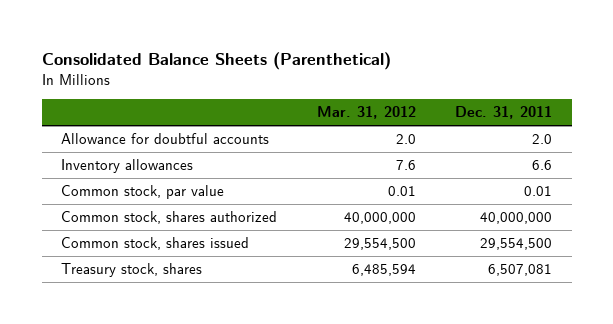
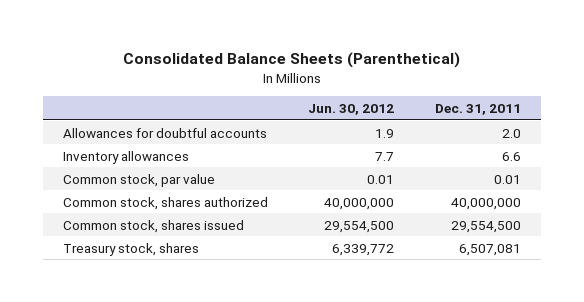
- | Mar. 31, 2012 | Dec. 31, 2011
+ | Jun. 30, 2012 | Dec. 31, 2011
- Allowance for doubtful accounts | 2.0 | 2.0
+ Allowances for doubtful accounts | 1.9 | 2.0

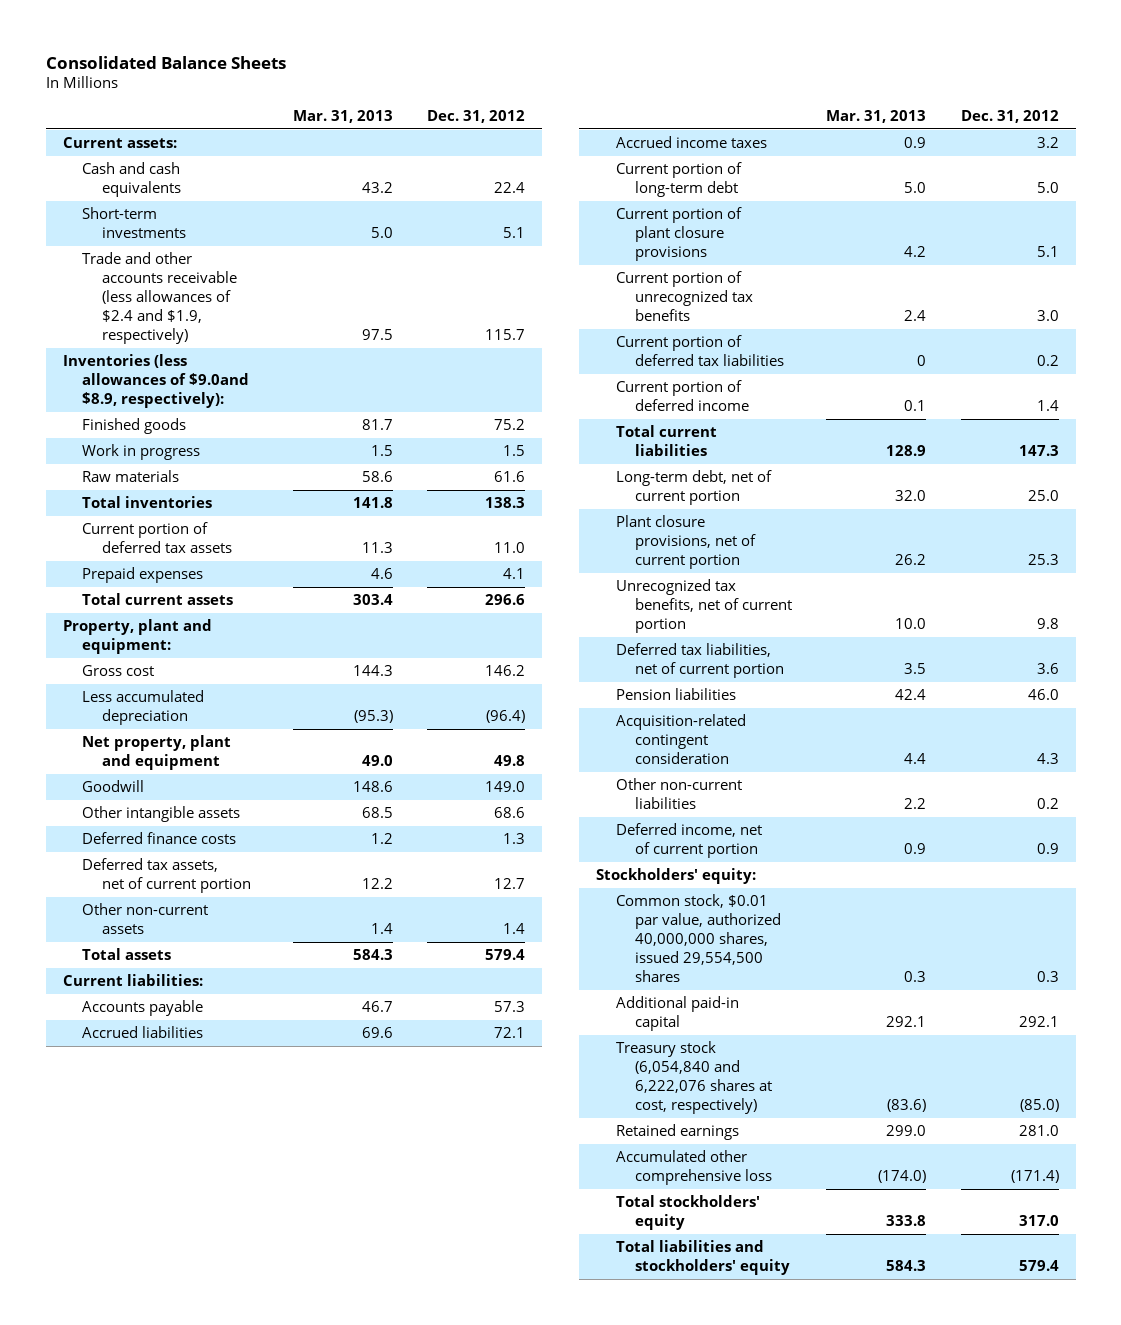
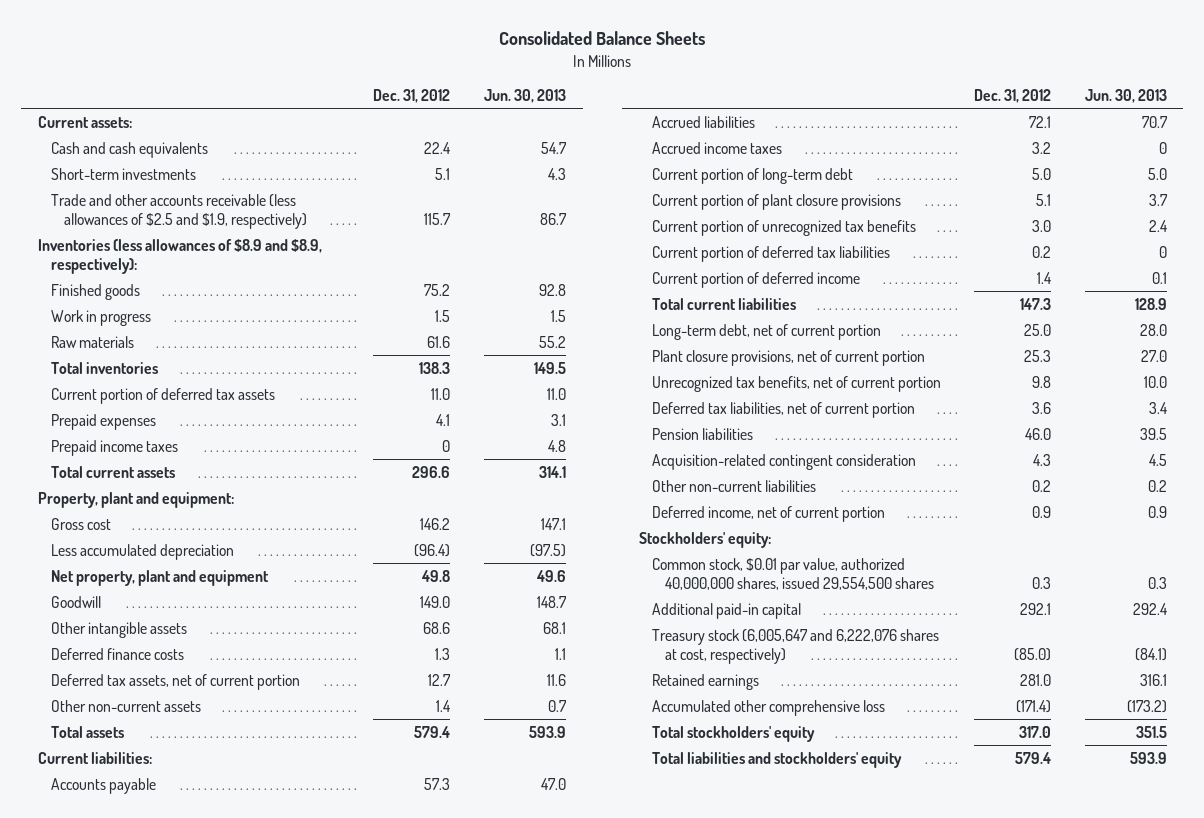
- | Mar. 31, 2013 | Dec. 31, 2012
+ | Dec. 31, 2012 | Jun. 30, 2013
- Trade and other accounts receivable (less allowances of $2.4 and $1.9, respectively) | 97.5 | 115.7
- Inventories (less allowances of $9.0and $8.9, respectively):
+ Trade and other accounts receivable (less allowances of $2.5 and $1.9, respectively) | 115.7 | 86.7
+ Inventories (less allowances of $8.9 and $8.9, respectively):
+ Prepaid income taxes | 0 | 4.8
- Treasury stock (6,054,840 and 6,222,076 shares at cost, respectively) | (83.6) | (85.0)
+ Treasury stock (6,005,647 and 6,222,076 shares at cost, respectively) | (85.0) | (84.1)

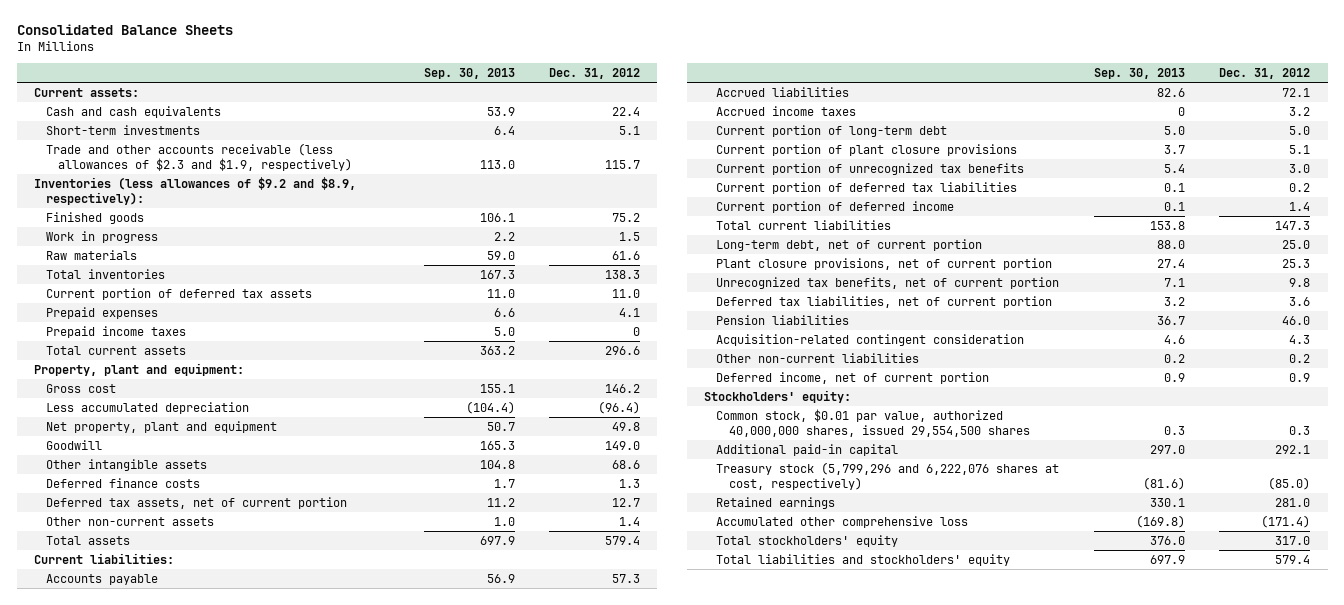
- | Dec. 31, 2012 | Jun. 30, 2013
+ | Sep. 30, 2013 | Dec. 31, 2012
- Trade and other accounts receivable (less allowances of $2.5 and $1.9, respectively) | 115.7 | 86.7
- Inventories (less allowances of $8.9 and $8.9, respectively):
+ Trade and other accounts receivable (less allowances of $2.3 and $1.9, respectively) | 113.0 | 115.7
+ Inventories (less allowances of $9.2 and $8.9, respectively):
- Treasury stock (6,005,647 and 6,222,076 shares at cost, respectively) | (85.0) | (84.1)
+ Treasury stock (5,799,296 and 6,222,076 shares at cost, respectively) | (81.6) | (85.0)

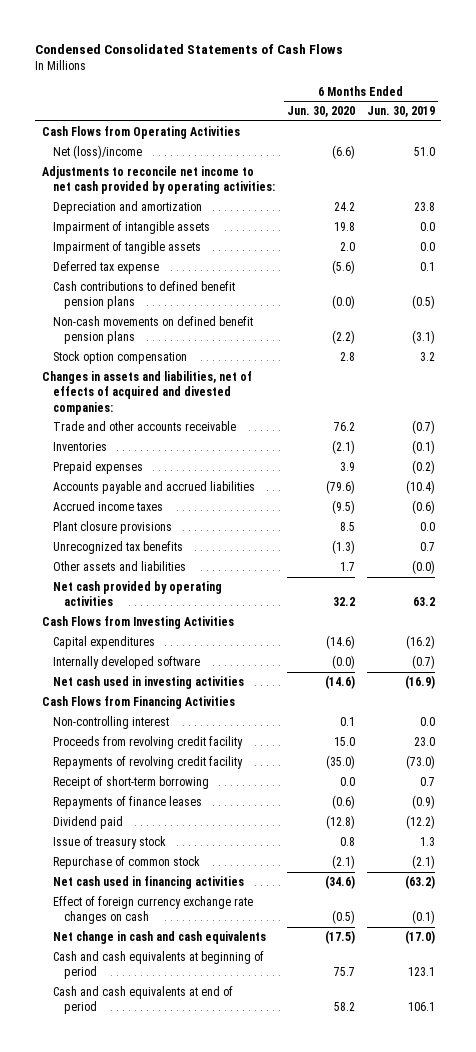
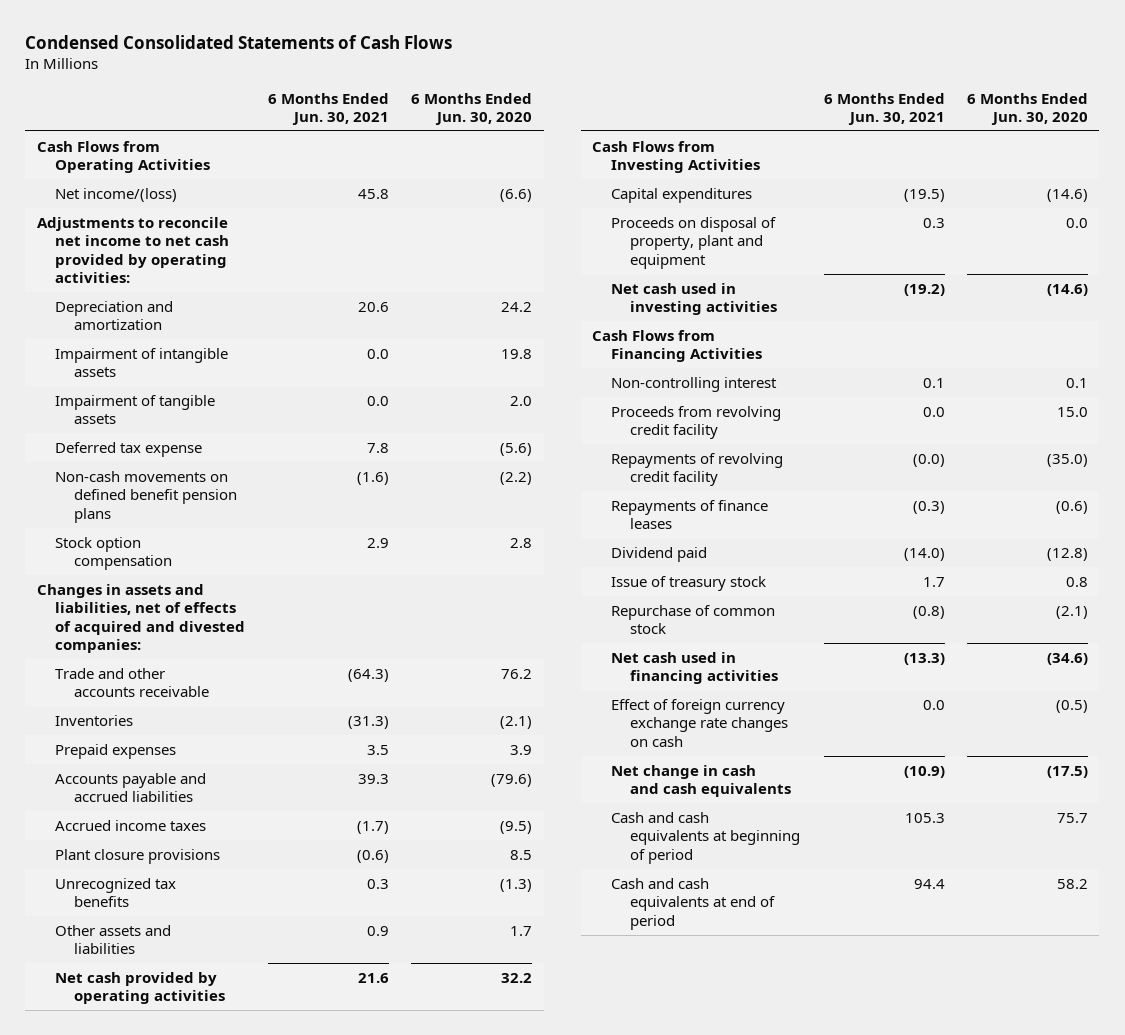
- | 6 Months Ended Jun. 30, 2020 | 6 Months Ended Jun. 30, 2019
+ | 6 Months Ended Jun. 30, 2021 | 6 Months Ended Jun. 30, 2020
- Net (loss)/income | (6.6) | 51.0
+ Net income/(loss) | 45.8 | (6.6)
- Cash contributions to defined benefit pension plans | (0.0) | (0.5)
- Internally developed software | (0.0) | (0.7)
+ Proceeds on disposal of property, plant and equipment | 0.3 | 0.0
- Receipt of short-term borrowing | 0.0 | 0.7

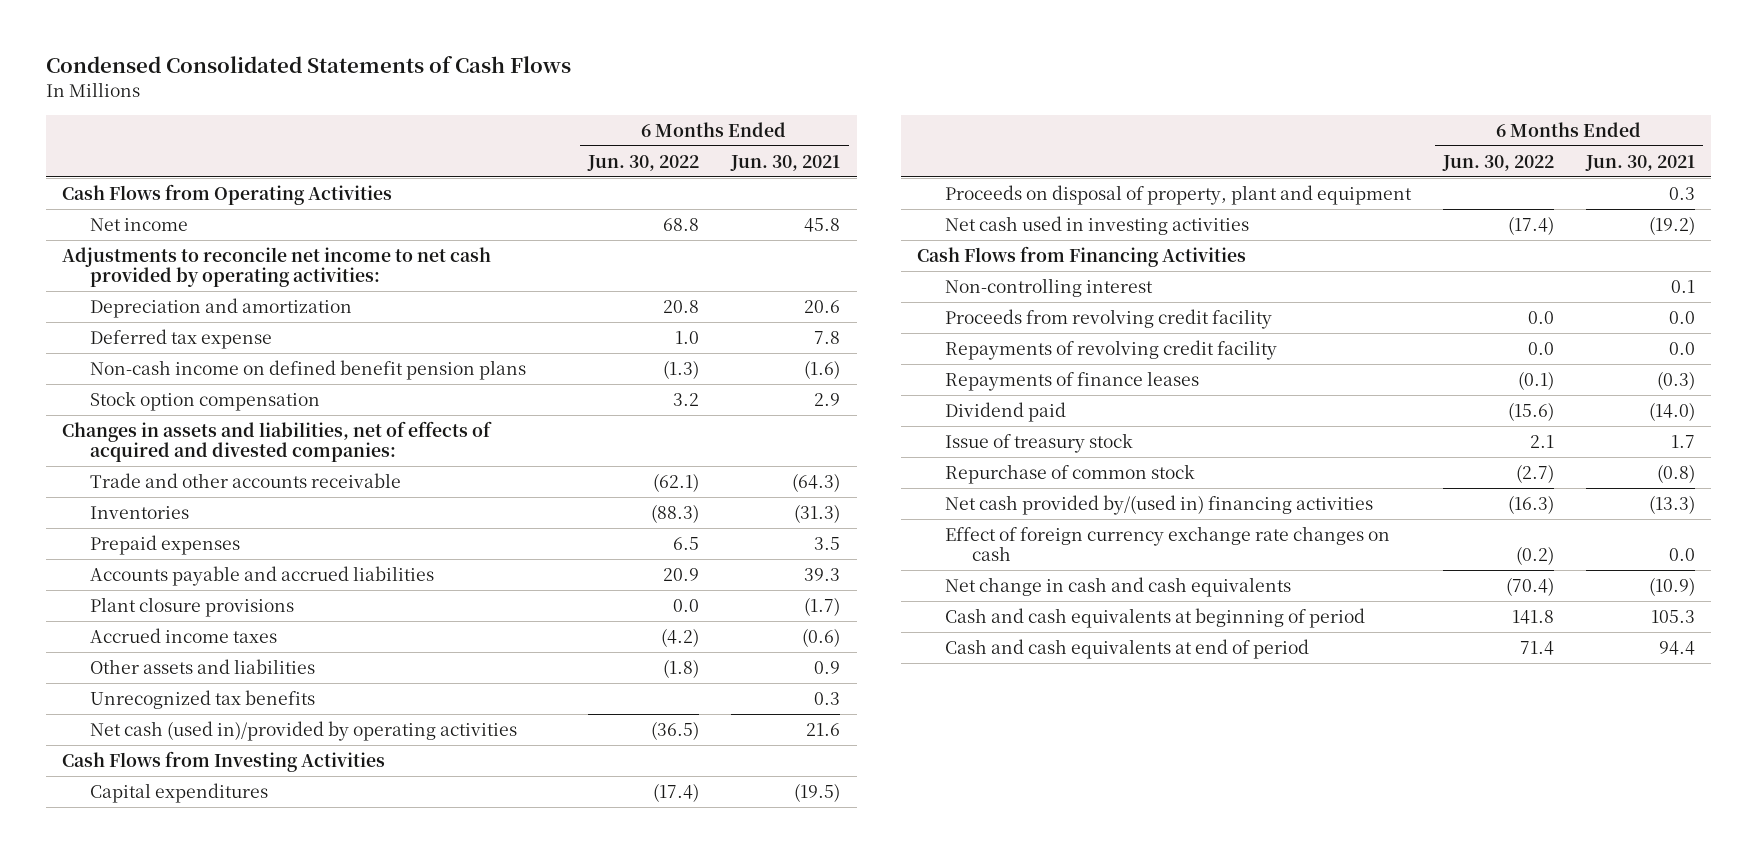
- | 6 Months Ended Jun. 30, 2021 | 6 Months Ended Jun. 30, 2020
+ | 6 Months Ended Jun. 30, 2022 | 6 Months Ended Jun. 30, 2021
- Net income/(loss) | 45.8 | (6.6)
+ Net income | 68.8 | 45.8
- Impairment of intangible assets | 0.0 | 19.8
- Impairment of tangible assets | 0.0 | 2.0
- Non-cash movements on defined benefit pension plans | (1.6) | (2.2)
+ Non-cash income on defined benefit pension plans | (1.3) | (1.6)
- Accrued income taxes | (1.7) | (9.5)
- Plant closure provisions | (0.6) | 8.5
+ Plant closure provisions | 0.0 | (1.7)
+ Accrued income taxes | (4.2) | (0.6)
- Net cash provided by operating activities | 21.6 | 32.2
moved down: Unrecognized tax benefits | | 0.3
+ Net cash (used in)/provided by operating activities | (36.5) | 21.6
- Repayments of revolving credit facility | (0.0) | (35.0)
+ Repayments of revolving credit facility | 0.0 | 0.0
- Net cash used in financing activities | (13.3) | (34.6)
+ Net cash provided by/(used in) financing activities | (16.3) | (13.3)

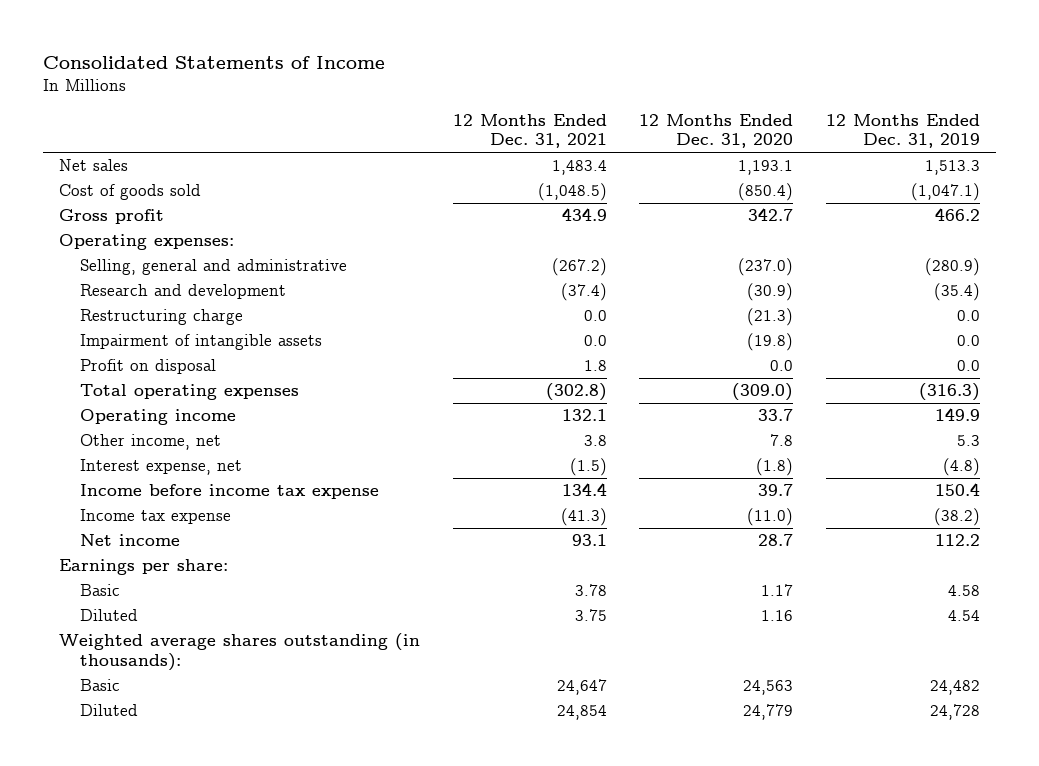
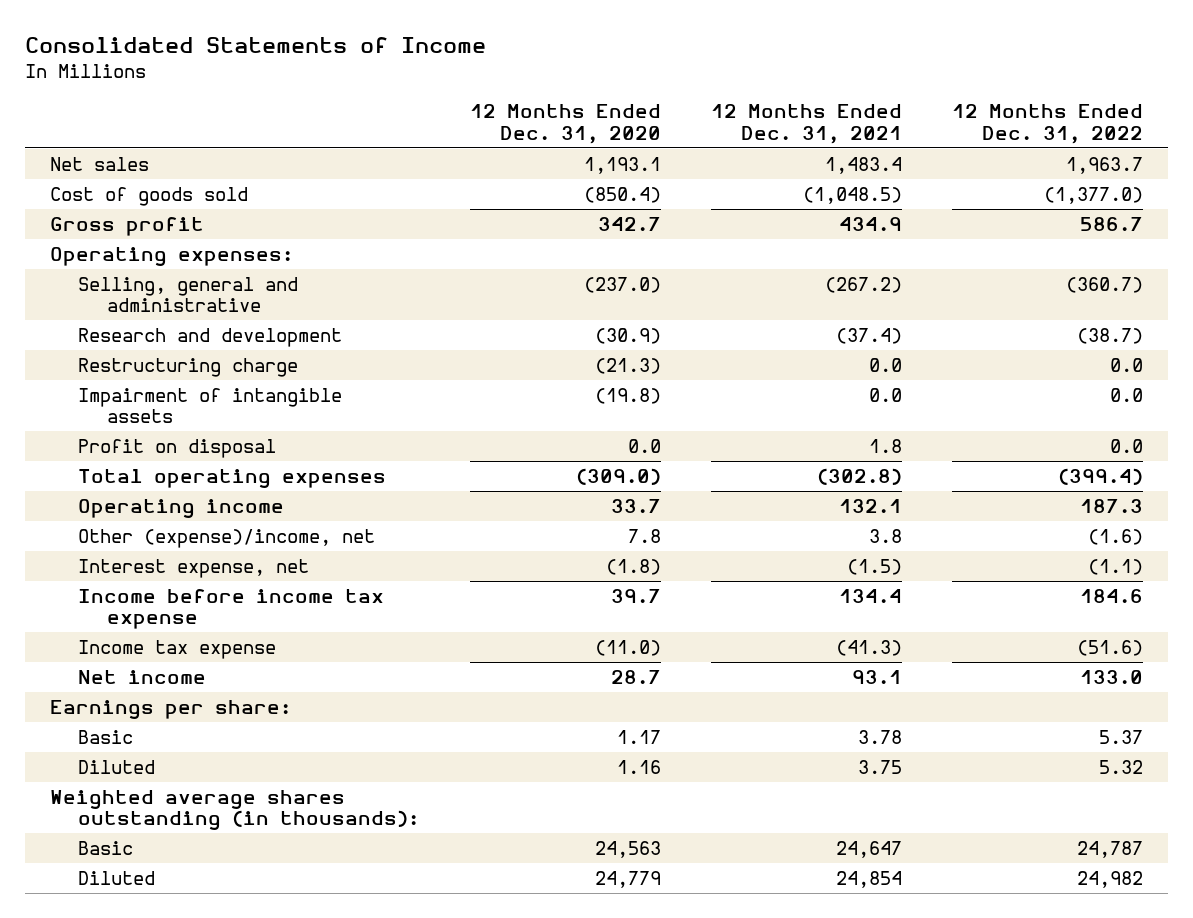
- | 12 Months Ended Dec. 31, 2021 | 12 Months Ended Dec. 31, 2020 | 12 Months Ended Dec. 31, 2019
+ | 12 Months Ended Dec. 31, 2020 | 12 Months Ended Dec. 31, 2021 | 12 Months Ended Dec. 31, 2022
- Other income, net | 3.8 | 7.8 | 5.3
+ Other (expense)/income, net | 7.8 | 3.8 | (1.6)

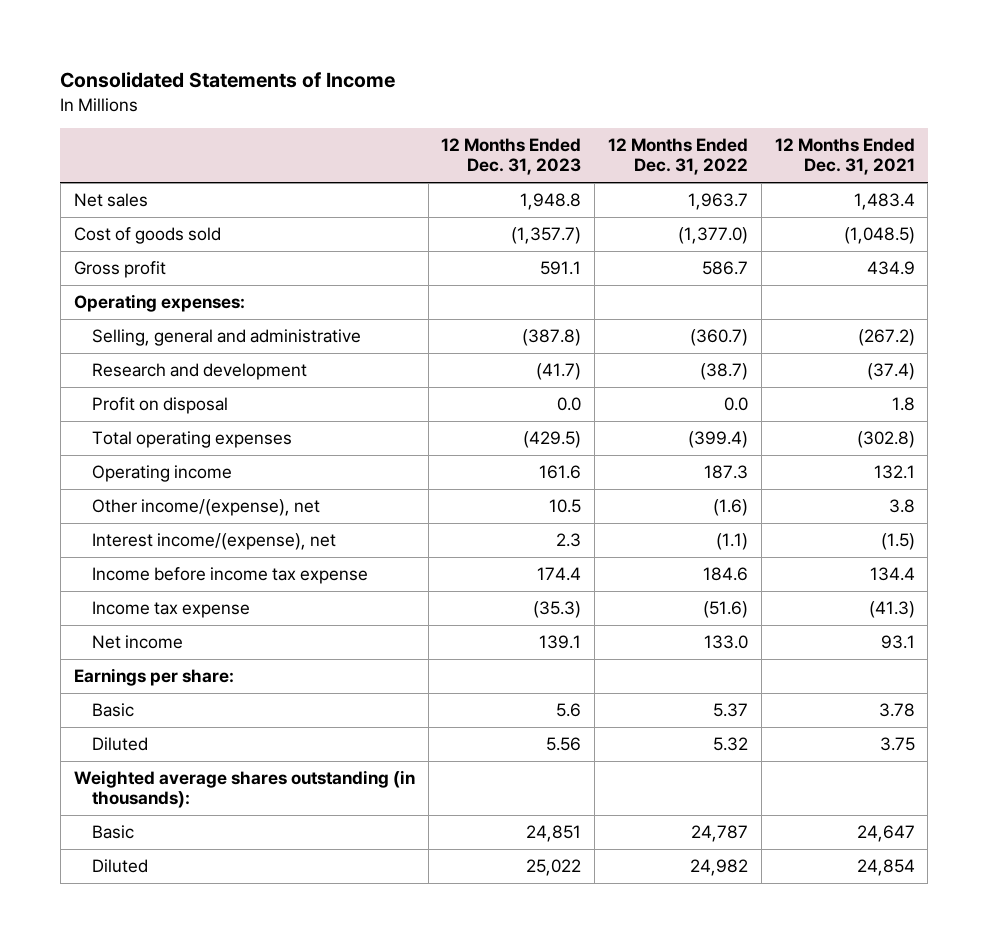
- | 12 Months Ended Dec. 31, 2020 | 12 Months Ended Dec. 31, 2021 | 12 Months Ended Dec. 31, 2022
+ | 12 Months Ended Dec. 31, 2023 | 12 Months Ended Dec. 31, 2022 | 12 Months Ended Dec. 31, 2021
- Restructuring charge | (21.3) | 0.0 | 0.0
- Impairment of intangible assets | (19.8) | 0.0 | 0.0
- Other (expense)/income, net | 7.8 | 3.8 | (1.6)
- Interest expense, net | (1.8) | (1.5) | (1.1)
+ Other income/(expense), net | 10.5 | (1.6) | 3.8
+ Interest income/(expense), net | 2.3 | (1.1) | (1.5)

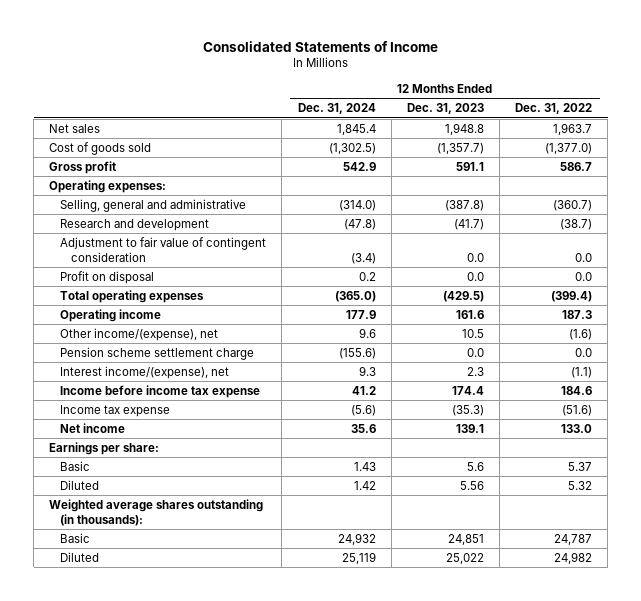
- | 12 Months Ended Dec. 31, 2023 | 12 Months Ended Dec. 31, 2022 | 12 Months Ended Dec. 31, 2021
+ | 12 Months Ended Dec. 31, 2024 | 12 Months Ended Dec. 31, 2023 | 12 Months Ended Dec. 31, 2022
+ Adjustment to fair value of contingent consideration | (3.4) | 0.0 | 0.0
+ Pension scheme settlement charge | (155.6) | 0.0 | 0.0

